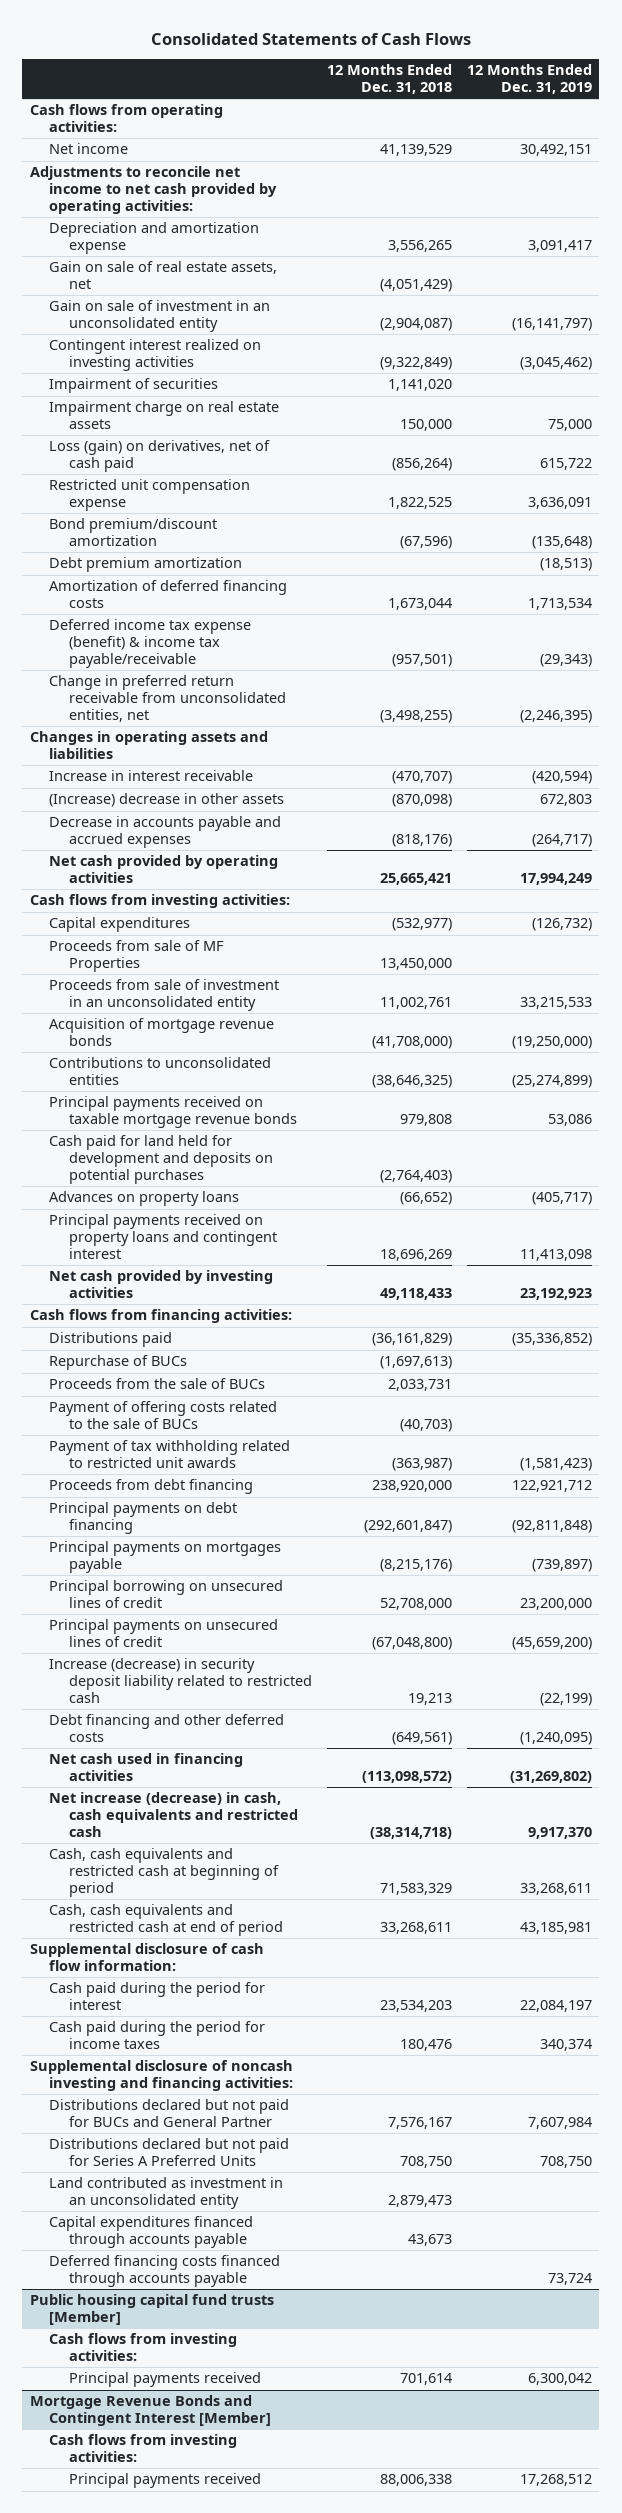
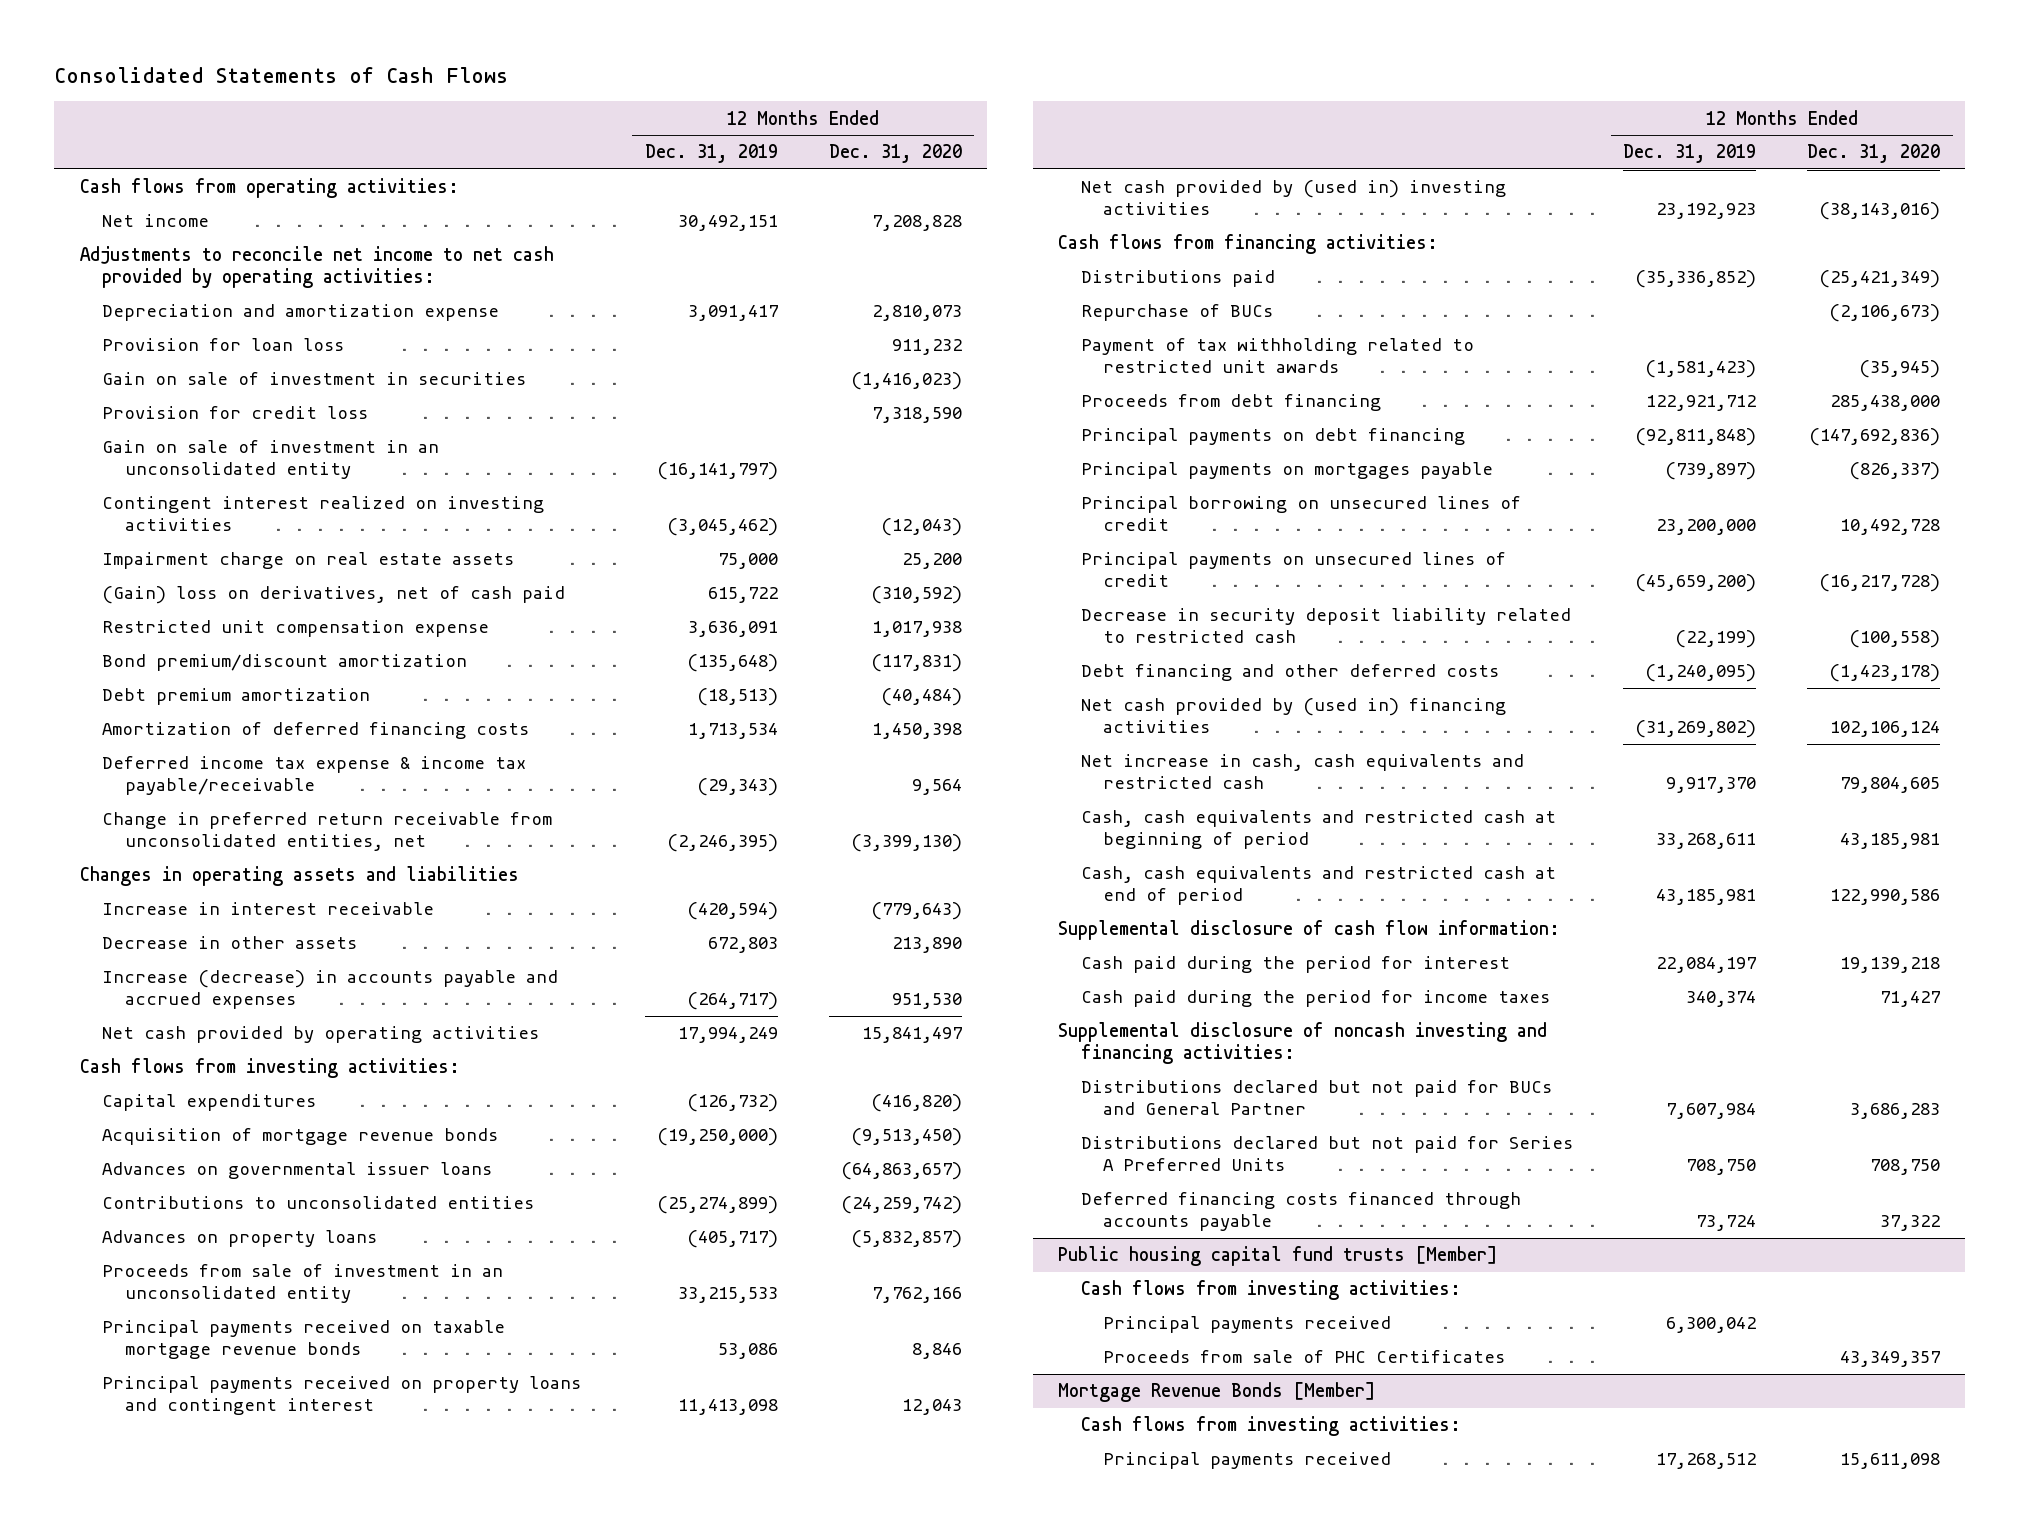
- | 12 Months Ended Dec. 31, 2018 | 12 Months Ended Dec. 31, 2019
+ | 12 Months Ended Dec. 31, 2019 | 12 Months Ended Dec. 31, 2020
- Gain on sale of real estate assets, net | (4,051,429) |
+ Provision for loan loss | | 911,232
+ Gain on sale of investment in securities | | (1,416,023)
+ Provision for credit loss | | 7,318,590
- Impairment of securities | 1,141,020 |
- Loss (gain) on derivatives, net of cash paid | (856,264) | 615,722
+ (Gain) loss on derivatives, net of cash paid | 615,722 | (310,592)
- Deferred income tax expense (benefit) & income tax payable/receivable | (957,501) | (29,343)
+ Deferred income tax expense & income tax payable/receivable | (29,343) | 9,564
- (Increase) decrease in other assets | (870,098) | 672,803
- Decrease in accounts payable and accrued expenses | (818,176) | (264,717)
+ Decrease in other assets | 672,803 | 213,890
+ Increase (decrease) in accounts payable and accrued expenses | (264,717) | 951,530
- Proceeds from sale of MF Properties | 13,450,000 |
+ Advances on governmental issuer loans | | (64,863,657)
- Cash paid for land held for development and deposits on potential purchases | (2,764,403) |
moved down: Proceeds from sale of investment in an unconsolidated entity | 33,215,533 | 7,762,166
moved down: Principal payments received on taxable mortgage revenue bonds | 53,086 | 8,846
- Net cash provided by investing activities | 49,118,433 | 23,192,923
+ Net cash provided by (used in) investing activities | 23,192,923 | (38,143,016)
- Proceeds from the sale of BUCs | 2,033,731 |
- Payment of offering costs related to the sale of BUCs | (40,703) |
- Increase (decrease) in security deposit liability related to restricted cash | 19,213 | (22,199)
+ Decrease in security deposit liability related to restricted cash | (22,199) | (100,558)
- Net cash used in financing activities | (113,098,572) | (31,269,802)
- Net increase (decrease) in cash, cash equivalents and restricted cash | (38,314,718) | 9,917,370
+ Net cash provided by (used in) financing activities | (31,269,802) | 102,106,124
+ Net increase in cash, cash equivalents and restricted cash | 9,917,370 | 79,804,605
- Land contributed as investment in an unconsolidated entity | 2,879,473 |
- Capital expenditures financed through accounts payable | 43,673 |
- Mortgage Revenue Bonds and Contingent Interest [Member]
@ Public housing capital fund trusts [Member]
+ Proceeds from sale of PHC Certificates | | 43,349,357
+ Mortgage Revenue Bonds [Member]

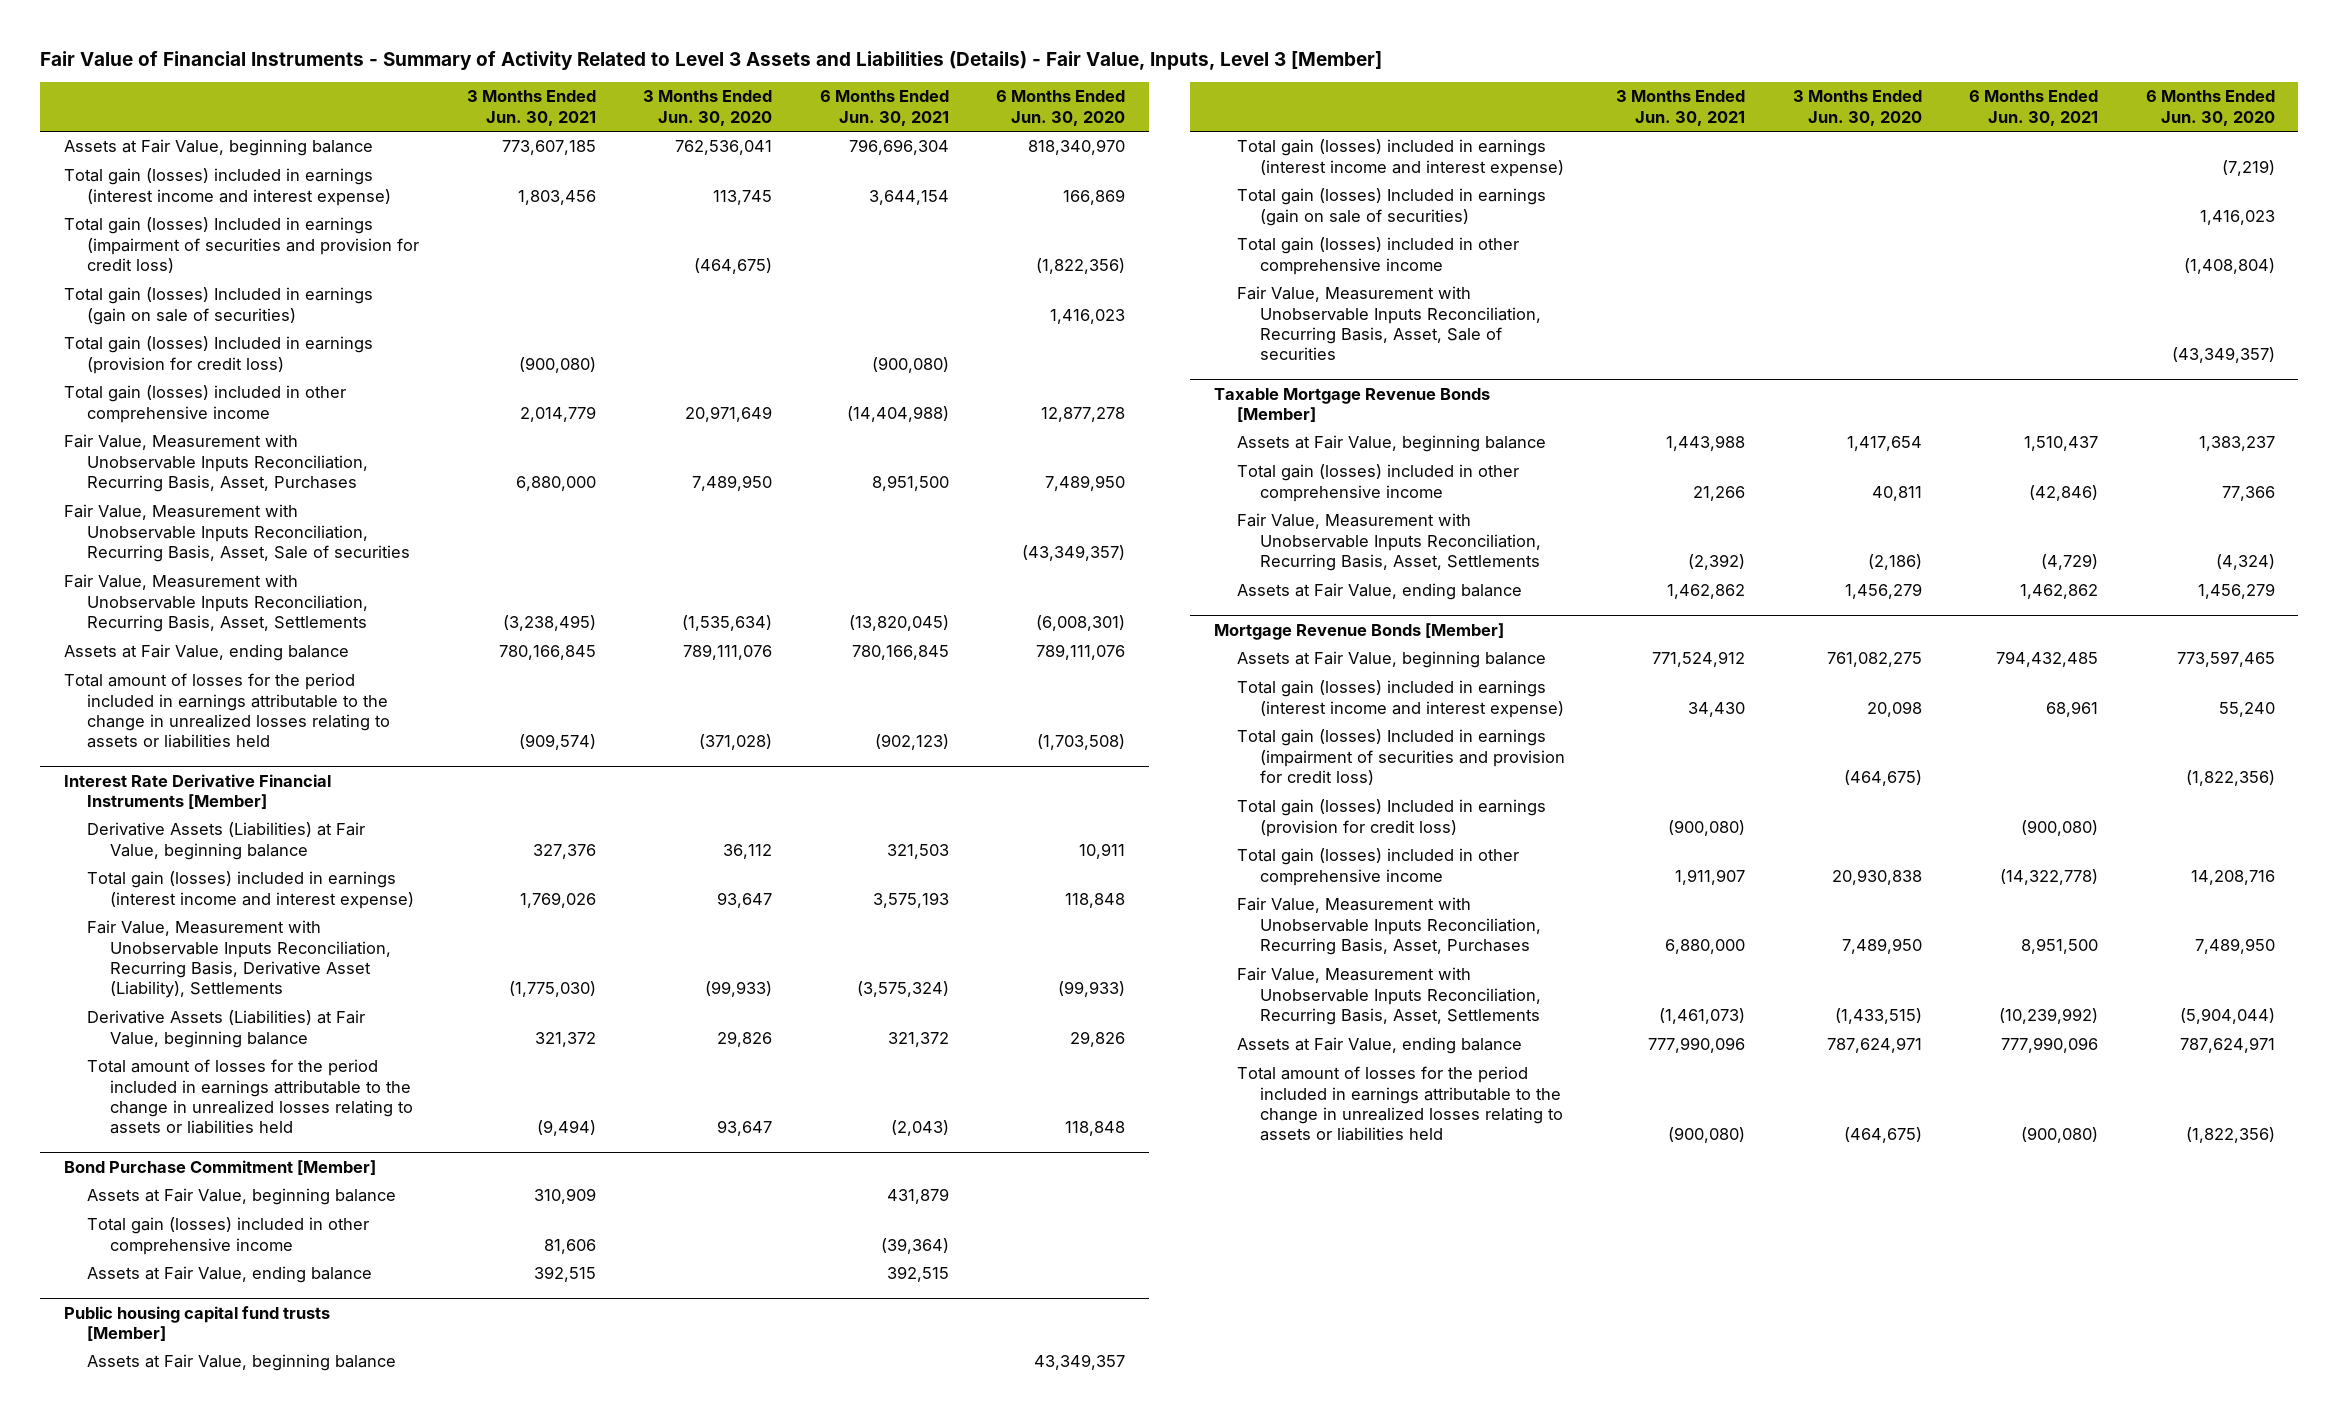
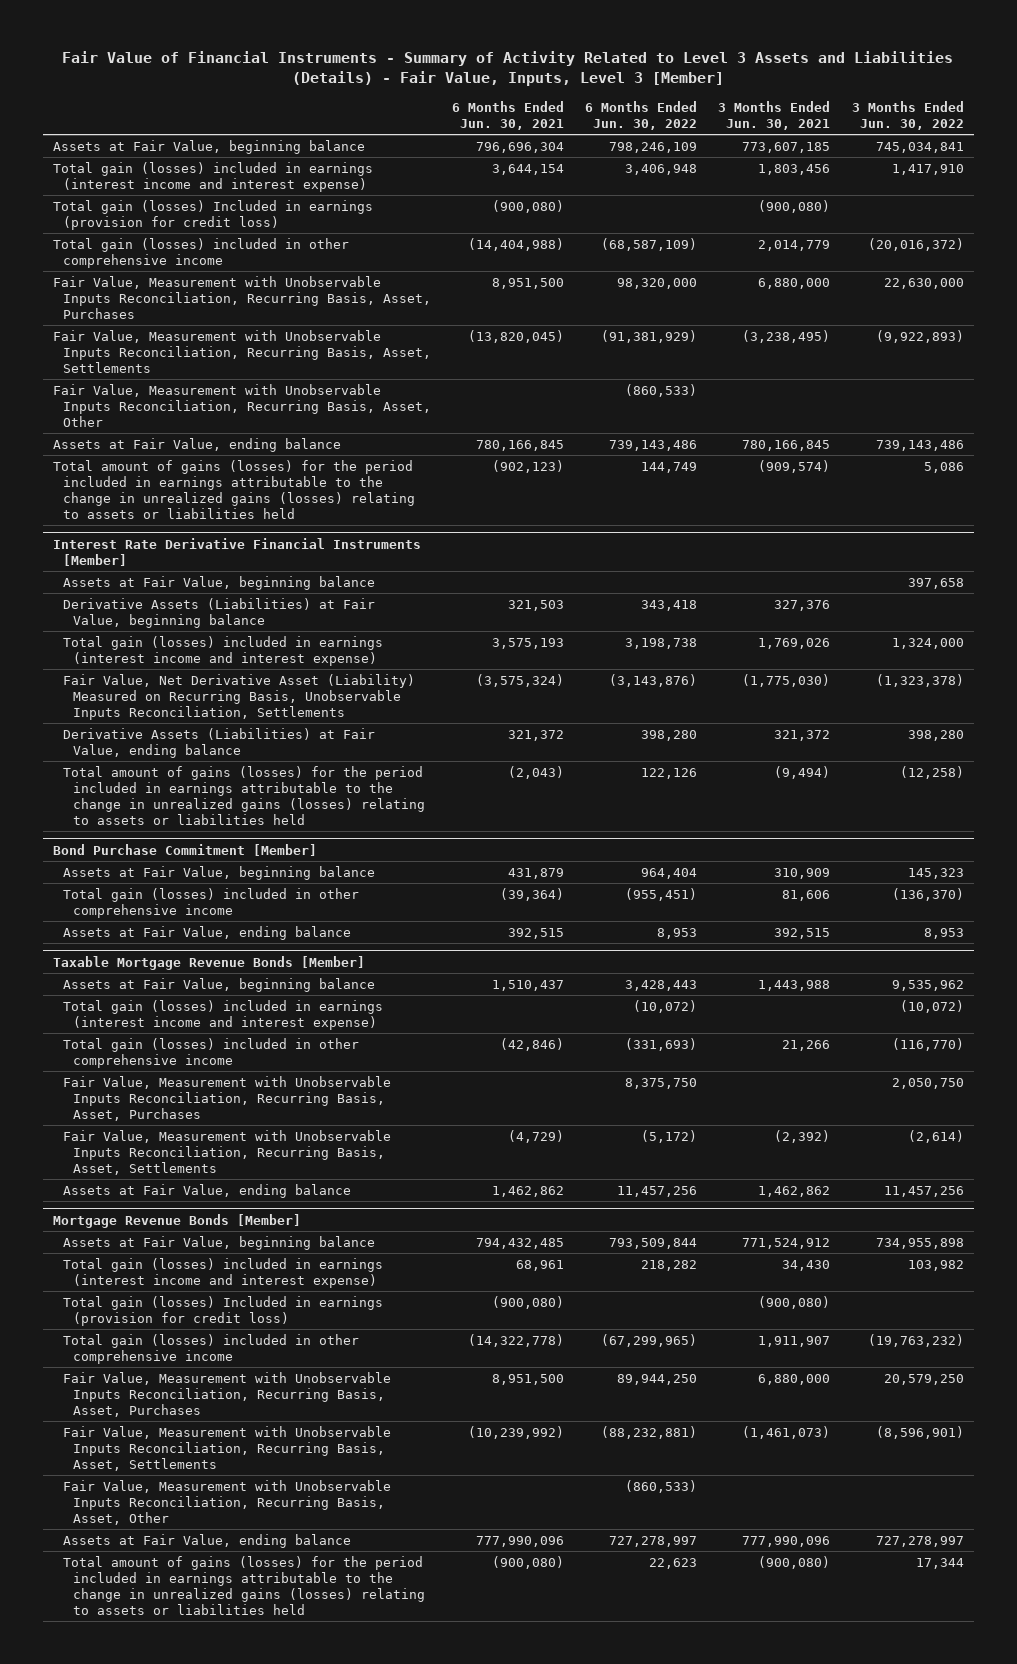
- | 3 Months Ended Jun. 30, 2021 | 3 Months Ended Jun. 30, 2020 | 6 Months Ended Jun. 30, 2021 | 6 Months Ended Jun. 30, 2020
+ | 6 Months Ended Jun. 30, 2021 | 6 Months Ended Jun. 30, 2022 | 3 Months Ended Jun. 30, 2021 | 3 Months Ended Jun. 30, 2022
- Total gain (losses) Included in earnings (impairment of securities and provision for credit loss) | | (464,675) | | (1,822,356)
- Total gain (losses) Included in earnings (gain on sale of securities) | | | | 1,416,023
- Fair Value, Measurement with Unobservable Inputs Reconciliation, Recurring Basis, Asset, Sale of securities | | | | (43,349,357)
+ Fair Value, Measurement with Unobservable Inputs Reconciliation, Recurring Basis, Asset, Other | | (860,533) | |
- Total amount of losses for the period included in earnings attributable to the change in unrealized losses relating to assets or liabilities held | (909,574) | (371,028) | (902,123) | (1,703,508)
+ Total amount of gains (losses) for the period included in earnings attributable to the change in unrealized gains (losses) relating to assets or liabilities held | (902,123) | 144,749 | (909,574) | 5,086
@ Interest Rate Derivative Financial Instruments [Member]
+ Assets at Fair Value, beginning balance | | | | 397,658
- Fair Value, Measurement with Unobservable Inputs Reconciliation, Recurring Basis, Derivative Asset (Liability), Settlements | (1,775,030) | (99,933) | (3,575,324) | (99,933)
- Derivative Assets (Liabilities) at Fair Value, beginning balance | 321,372 | 29,826 | 321,372 | 29,826
- Total amount of losses for the period included in earnings attributable to the change in unrealized losses relating to assets or liabilities held | (9,494) | 93,647 | (2,043) | 118,848
+ Fair Value, Net Derivative Asset (Liability) Measured on Recurring Basis, Unobservable Inputs Reconciliation, Settlements | (3,575,324) | (3,143,876) | (1,775,030) | (1,323,378)
+ Derivative Assets (Liabilities) at Fair Value, ending balance | 321,372 | 398,280 | 321,372 | 398,280
+ Total amount of gains (losses) for the period included in earnings attributable to the change in unrealized gains (losses) relating to assets or liabilities held | (2,043) | 122,126 | (9,494) | (12,258)
- Public housing capital fund trusts [Member]
- Assets at Fair Value, beginning balance | | | | 43,349,357
- Total gain (losses) included in earnings (interest income and interest expense) | | | | (7,219)
- Total gain (losses) Included in earnings (gain on sale of securities) | | | | 1,416,023
- Total gain (losses) included in other comprehensive income | | | | (1,408,804)
- Fair Value, Measurement with Unobservable Inputs Reconciliation, Recurring Basis, Asset, Sale of securities | | | | (43,349,357)
@ Taxable Mortgage Revenue Bonds [Member]
+ Total gain (losses) included in earnings (interest income and interest expense) | | (10,072) | | (10,072)
+ Fair Value, Measurement with Unobservable Inputs Reconciliation, Recurring Basis, Asset, Purchases | | 8,375,750 | | 2,050,750
@ Mortgage Revenue Bonds [Member]
- Total gain (losses) Included in earnings (impairment of securities and provision for credit loss) | | (464,675) | | (1,822,356)
+ Fair Value, Measurement with Unobservable Inputs Reconciliation, Recurring Basis, Asset, Other | | (860,533) | |
- Total amount of losses for the period included in earnings attributable to the change in unrealized losses relating to assets or liabilities held | (900,080) | (464,675) | (900,080) | (1,822,356)
+ Total amount of gains (losses) for the period included in earnings attributable to the change in unrealized gains (losses) relating to assets or liabilities held | (900,080) | 22,623 | (900,080) | 17,344

